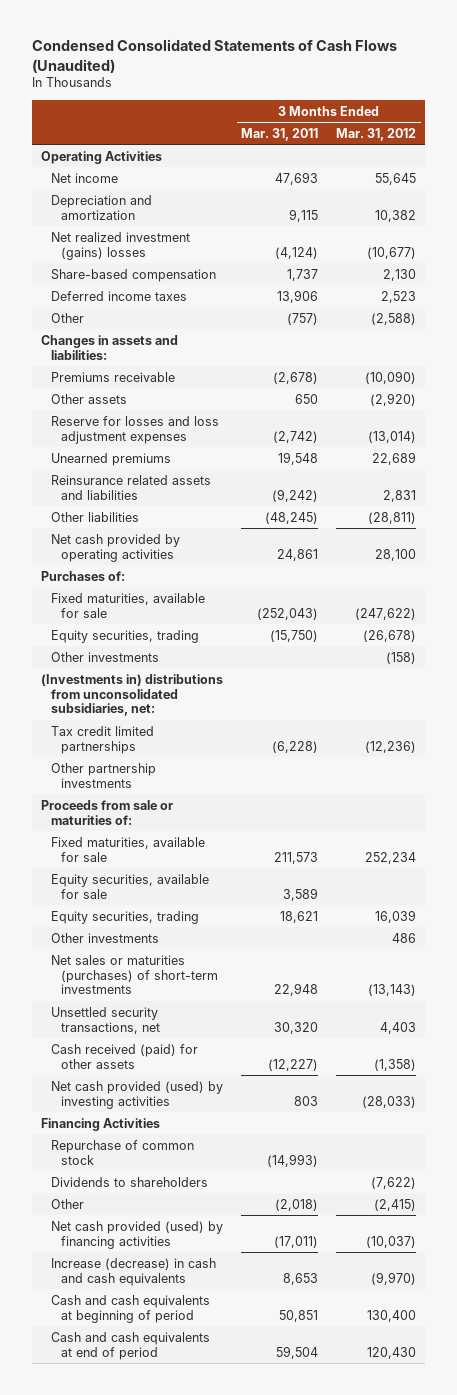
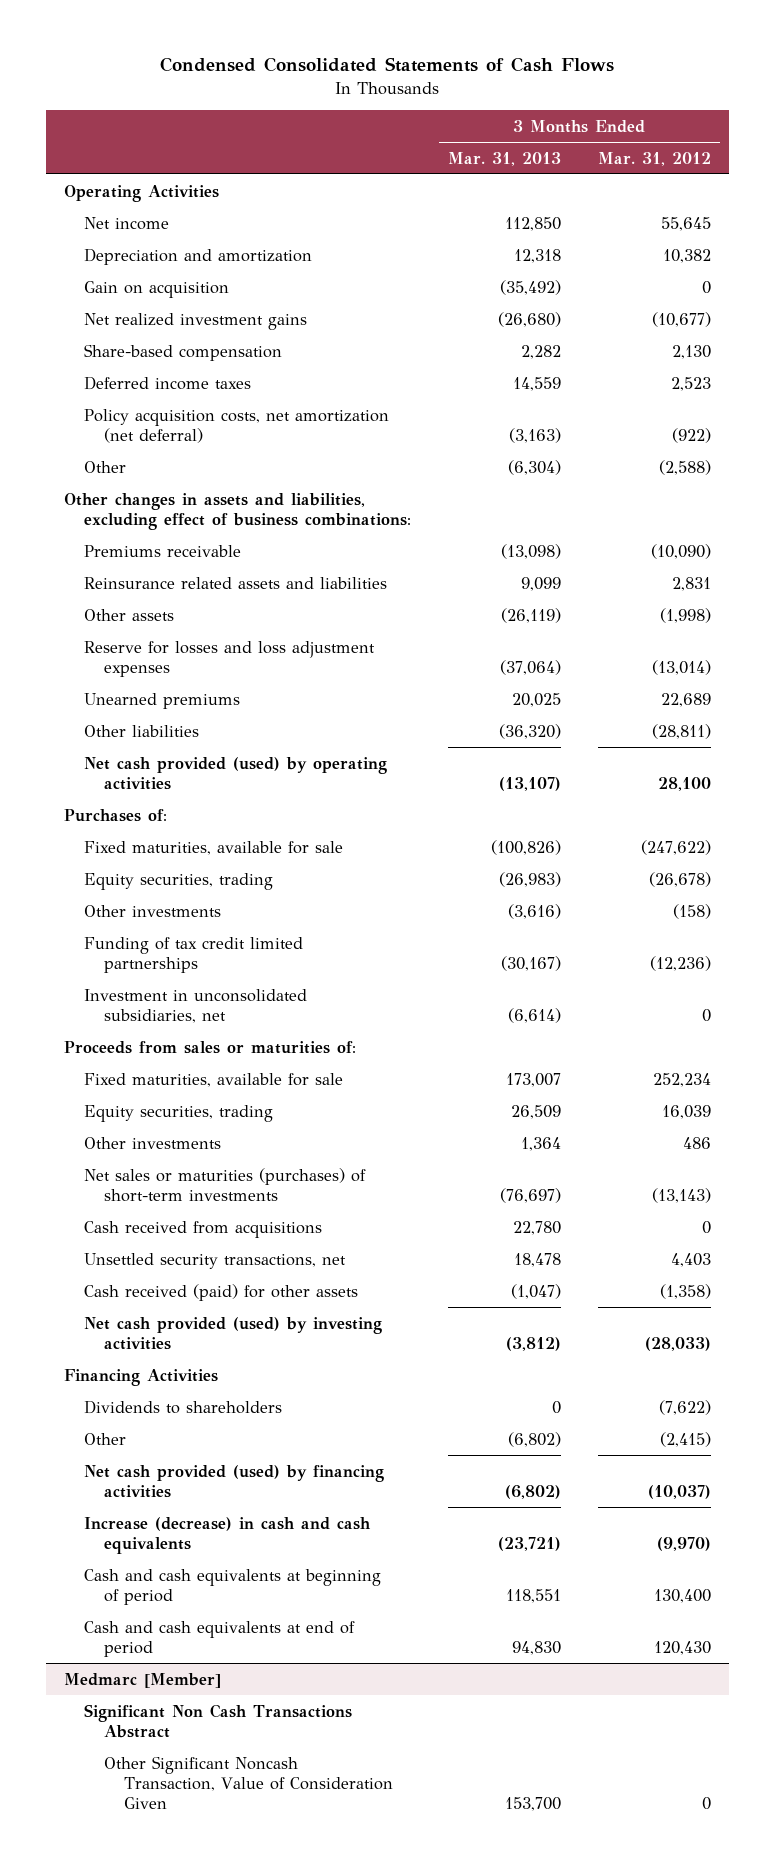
- Condensed Consolidated Statements of Cash Flows (Unaudited)
+ Condensed Consolidated Statements of Cash Flows
- | 3 Months Ended Mar. 31, 2011 | 3 Months Ended Mar. 31, 2012
+ | 3 Months Ended Mar. 31, 2013 | 3 Months Ended Mar. 31, 2012
- Net realized investment (gains) losses | (4,124) | (10,677)
+ Gain on acquisition | (35,492) | 0
+ Net realized investment gains | (26,680) | (10,677)
+ Policy acquisition costs, net amortization (net deferral) | (3,163) | (922)
- Changes in assets and liabilities:
+ Other changes in assets and liabilities, excluding effect of business combinations:
- Other assets | 650 | (2,920)
moved up: Reinsurance related assets and liabilities | 9,099 | 2,831
+ Other assets | (26,119) | (1,998)
- Net cash provided by operating activities | 24,861 | 28,100
+ Net cash provided (used) by operating activities | (13,107) | 28,100
- (Investments in) distributions from unconsolidated subsidiaries, net:
- Tax credit limited partnerships | (6,228) | (12,236)
- Other partnership investments
- Proceeds from sale or maturities of:
+ Funding of tax credit limited partnerships | (30,167) | (12,236)
+ Investment in unconsolidated subsidiaries, net | (6,614) | 0
+ Proceeds from sales or maturities of:
- Equity securities, available for sale | 3,589 |
+ Cash received from acquisitions | 22,780 | 0
- Repurchase of common stock | (14,993) |
+ Medmarc [Member]
+ Significant Non Cash Transactions Abstract
+ Other Significant Noncash Transaction, Value of Consideration Given | 153,700 | 0

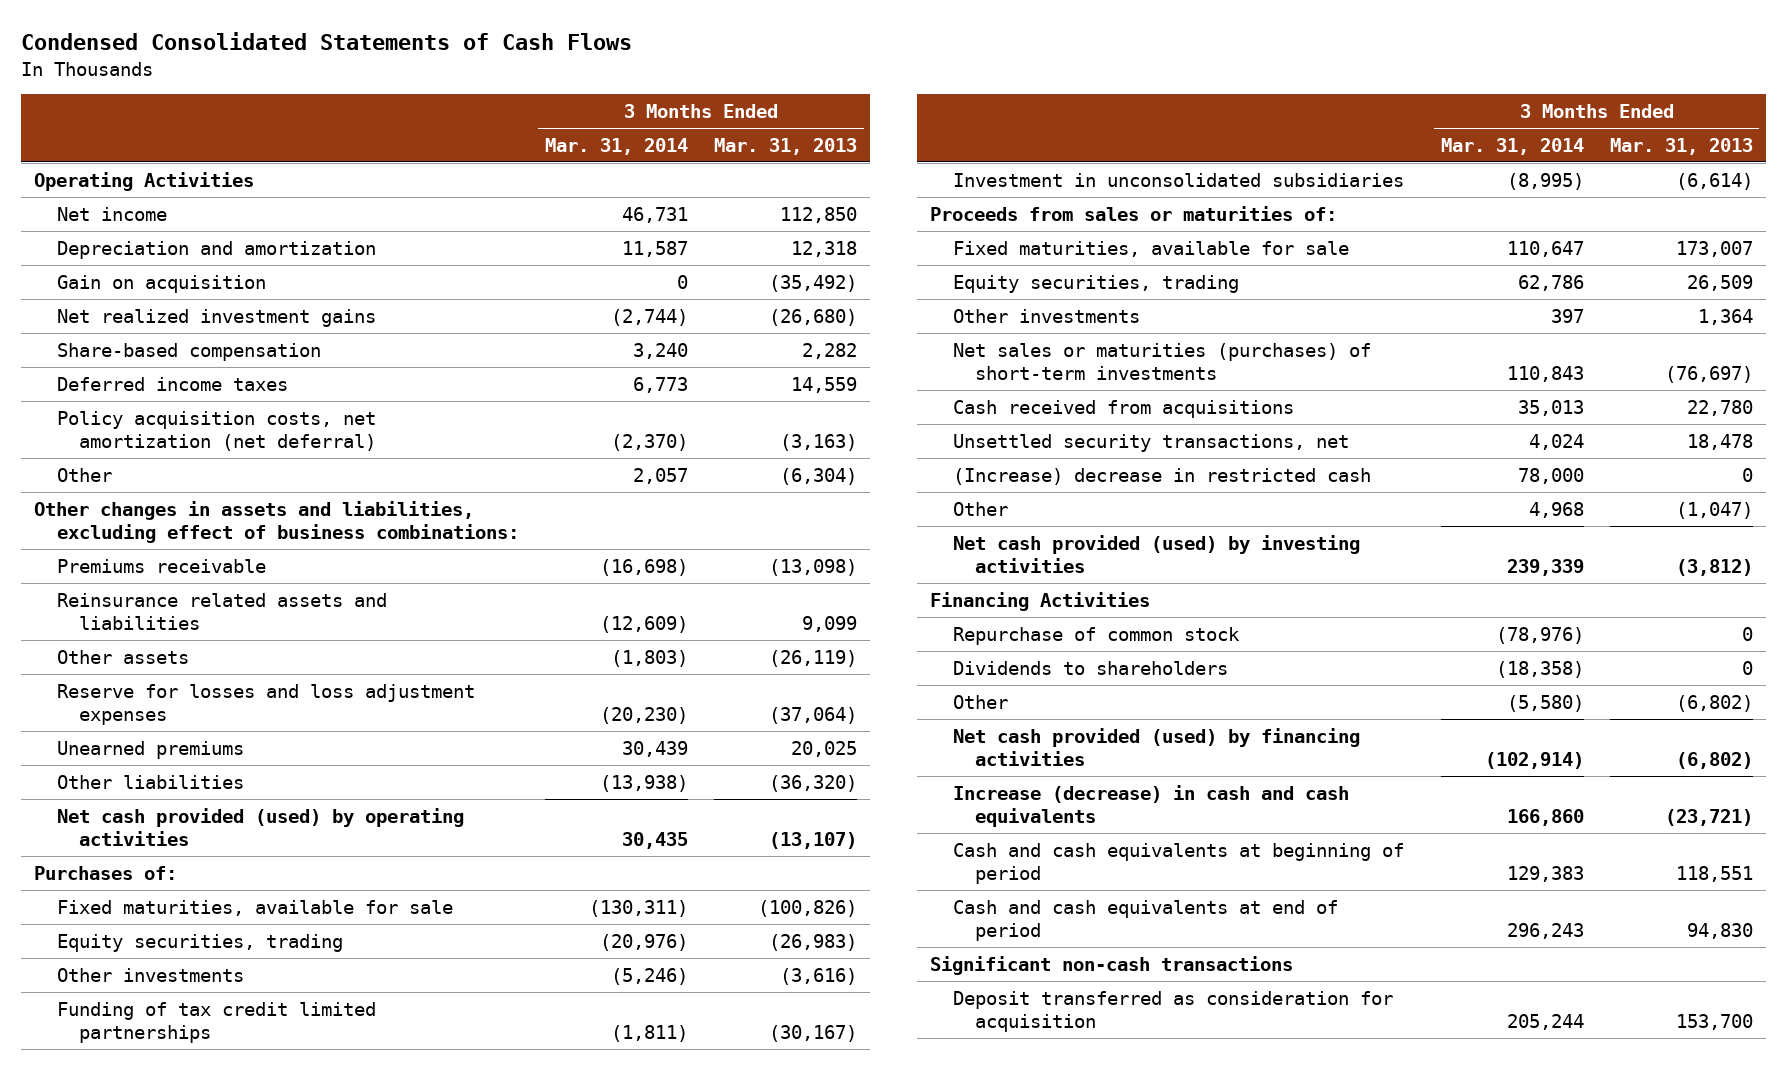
- | 3 Months Ended Mar. 31, 2013 | 3 Months Ended Mar. 31, 2012
+ | 3 Months Ended Mar. 31, 2014 | 3 Months Ended Mar. 31, 2013
- Investment in unconsolidated subsidiaries, net | (6,614) | 0
+ Investment in unconsolidated subsidiaries | (8,995) | (6,614)
- Cash received (paid) for other assets | (1,047) | (1,358)
+ (Increase) decrease in restricted cash | 78,000 | 0
+ Other | 4,968 | (1,047)
+ Repurchase of common stock | (78,976) | 0
- Medmarc [Member]
- Significant Non Cash Transactions Abstract
- Other Significant Noncash Transaction, Value of Consideration Given | 153,700 | 0
+ Significant non-cash transactions
+ Deposit transferred as consideration for acquisition | 205,244 | 153,700

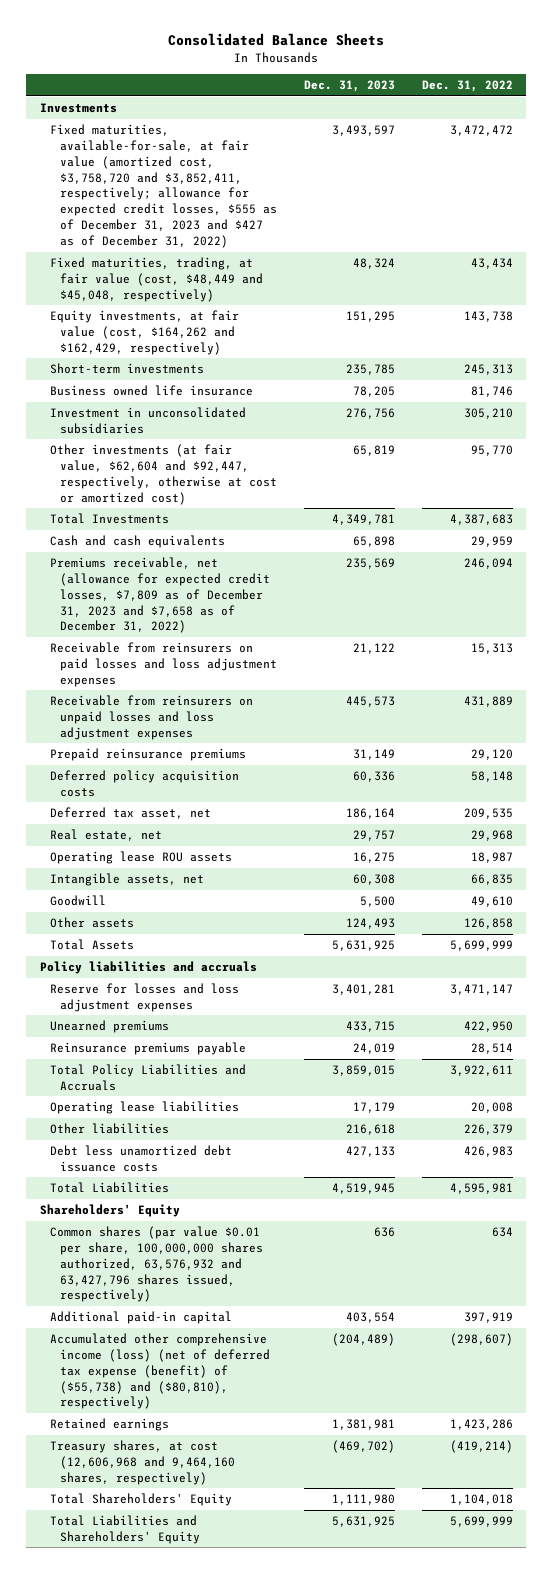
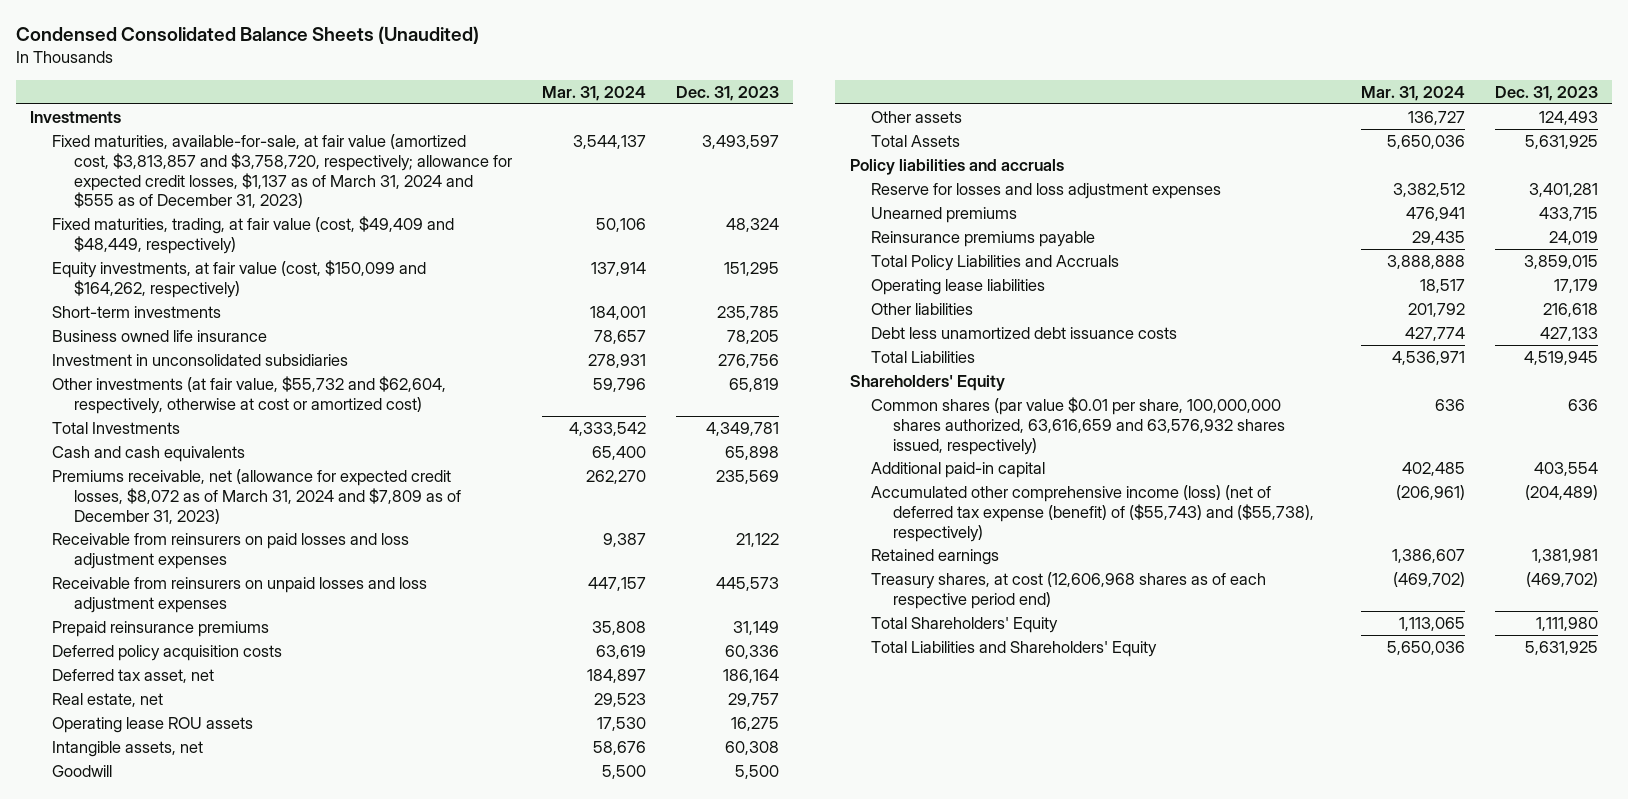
- Consolidated Balance Sheets
+ Condensed Consolidated Balance Sheets (Unaudited)
- | Dec. 31, 2023 | Dec. 31, 2022
+ | Mar. 31, 2024 | Dec. 31, 2023
- Fixed maturities, available-for-sale, at fair value (amortized cost, $3,758,720 and $3,852,411, respectively; allowance for expected credit losses, $555 as of December 31, 2023 and $427 as of December 31, 2022) | 3,493,597 | 3,472,472
- Fixed maturities, trading, at fair value (cost, $48,449 and $45,048, respectively) | 48,324 | 43,434
- Equity investments, at fair value (cost, $164,262 and $162,429, respectively) | 151,295 | 143,738
+ Fixed maturities, available-for-sale, at fair value (amortized cost, $3,813,857 and $3,758,720, respectively; allowance for expected credit losses, $1,137 as of March 31, 2024 and $555 as of December 31, 2023) | 3,544,137 | 3,493,597
+ Fixed maturities, trading, at fair value (cost, $49,409 and $48,449, respectively) | 50,106 | 48,324
+ Equity investments, at fair value (cost, $150,099 and $164,262, respectively) | 137,914 | 151,295
- Other investments (at fair value, $62,604 and $92,447, respectively, otherwise at cost or amortized cost) | 65,819 | 95,770
+ Other investments (at fair value, $55,732 and $62,604, respectively, otherwise at cost or amortized cost) | 59,796 | 65,819
- Premiums receivable, net (allowance for expected credit losses, $7,809 as of December 31, 2023 and $7,658 as of December 31, 2022) | 235,569 | 246,094
+ Premiums receivable, net (allowance for expected credit losses, $8,072 as of March 31, 2024 and $7,809 as of December 31, 2023) | 262,270 | 235,569
- Common shares (par value $0.01 per share, 100,000,000 shares authorized, 63,576,932 and 63,427,796 shares issued, respectively) | 636 | 634
+ Common shares (par value $0.01 per share, 100,000,000 shares authorized, 63,616,659 and 63,576,932 shares issued, respectively) | 636 | 636
- Accumulated other comprehensive income (loss) (net of deferred tax expense (benefit) of ($55,738) and ($80,810), respectively) | (204,489) | (298,607)
+ Accumulated other comprehensive income (loss) (net of deferred tax expense (benefit) of ($55,743) and ($55,738), respectively) | (206,961) | (204,489)
- Treasury shares, at cost (12,606,968 and 9,464,160 shares, respectively) | (469,702) | (419,214)
+ Treasury shares, at cost (12,606,968 shares as of each respective period end) | (469,702) | (469,702)

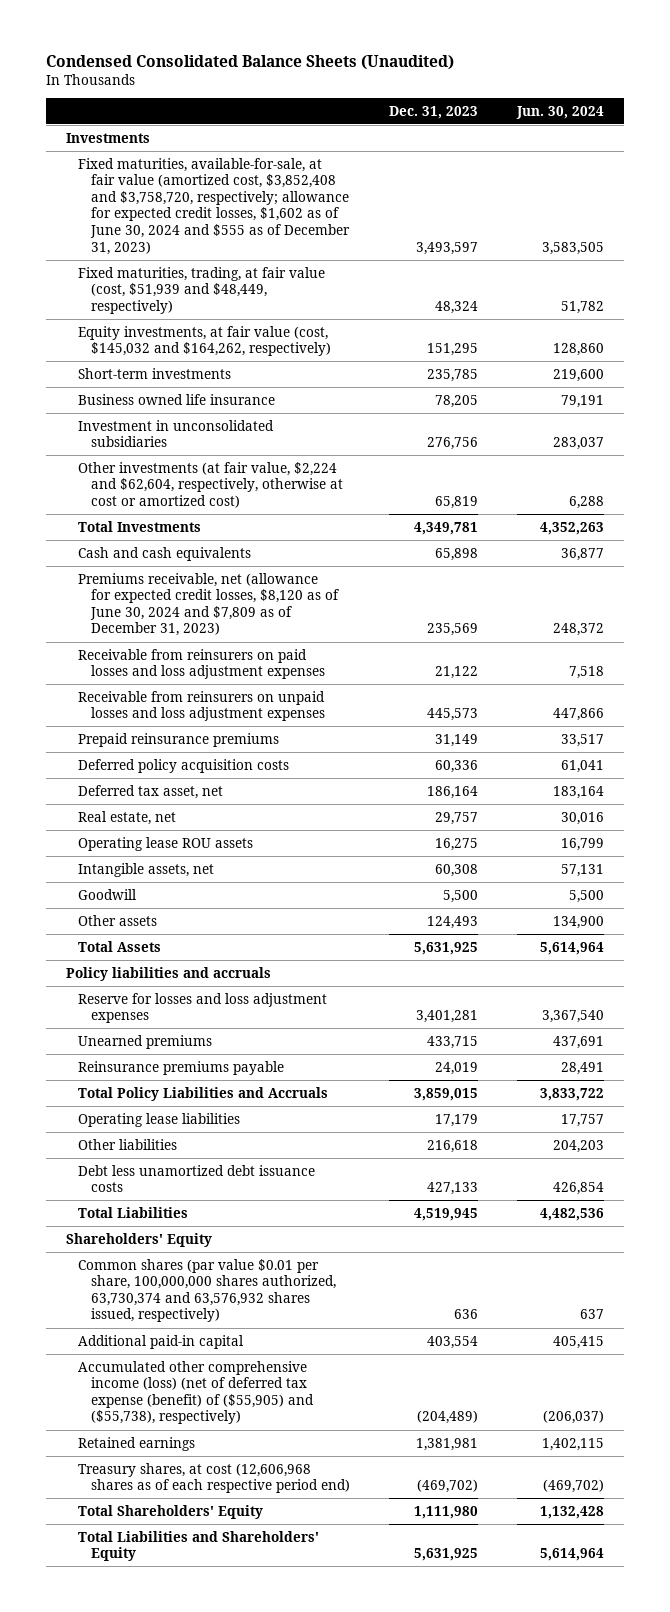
- | Mar. 31, 2024 | Dec. 31, 2023
+ | Dec. 31, 2023 | Jun. 30, 2024
- Fixed maturities, available-for-sale, at fair value (amortized cost, $3,813,857 and $3,758,720, respectively; allowance for expected credit losses, $1,137 as of March 31, 2024 and $555 as of December 31, 2023) | 3,544,137 | 3,493,597
- Fixed maturities, trading, at fair value (cost, $49,409 and $48,449, respectively) | 50,106 | 48,324
- Equity investments, at fair value (cost, $150,099 and $164,262, respectively) | 137,914 | 151,295
+ Fixed maturities, available-for-sale, at fair value (amortized cost, $3,852,408 and $3,758,720, respectively; allowance for expected credit losses, $1,602 as of June 30, 2024 and $555 as of December 31, 2023) | 3,493,597 | 3,583,505
+ Fixed maturities, trading, at fair value (cost, $51,939 and $48,449, respectively) | 48,324 | 51,782
+ Equity investments, at fair value (cost, $145,032 and $164,262, respectively) | 151,295 | 128,860
- Other investments (at fair value, $55,732 and $62,604, respectively, otherwise at cost or amortized cost) | 59,796 | 65,819
+ Other investments (at fair value, $2,224 and $62,604, respectively, otherwise at cost or amortized cost) | 65,819 | 6,288
- Premiums receivable, net (allowance for expected credit losses, $8,072 as of March 31, 2024 and $7,809 as of December 31, 2023) | 262,270 | 235,569
+ Premiums receivable, net (allowance for expected credit losses, $8,120 as of June 30, 2024 and $7,809 as of December 31, 2023) | 235,569 | 248,372
- Common shares (par value $0.01 per share, 100,000,000 shares authorized, 63,616,659 and 63,576,932 shares issued, respectively) | 636 | 636
+ Common shares (par value $0.01 per share, 100,000,000 shares authorized, 63,730,374 and 63,576,932 shares issued, respectively) | 636 | 637
- Accumulated other comprehensive income (loss) (net of deferred tax expense (benefit) of ($55,743) and ($55,738), respectively) | (206,961) | (204,489)
+ Accumulated other comprehensive income (loss) (net of deferred tax expense (benefit) of ($55,905) and ($55,738), respectively) | (204,489) | (206,037)

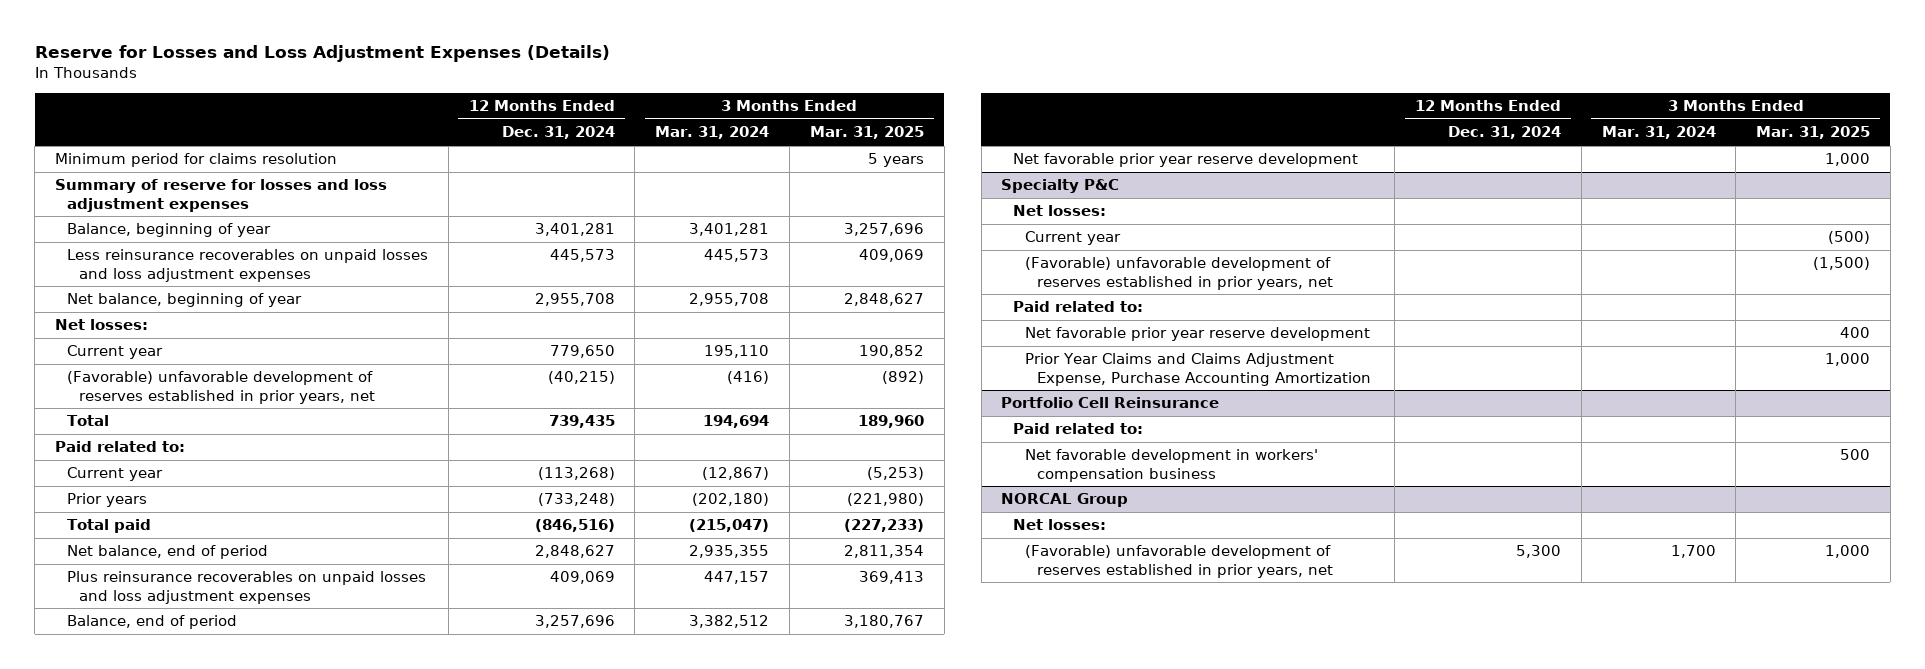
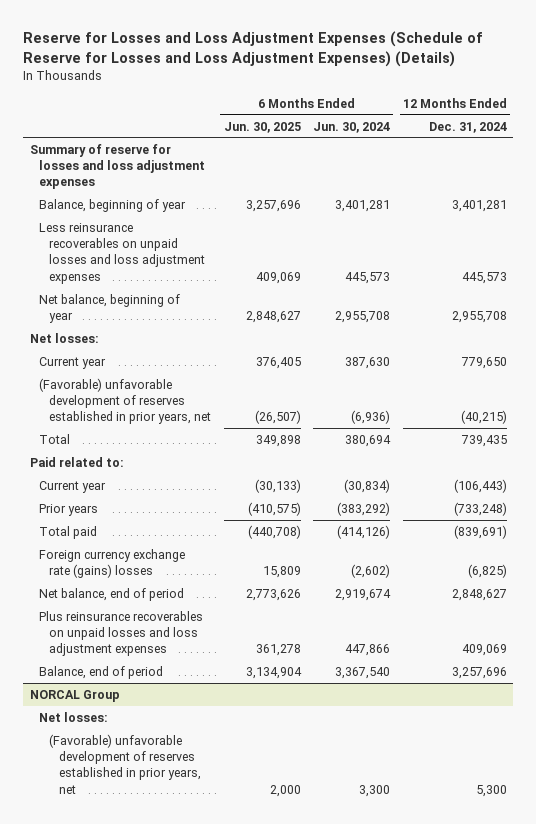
- Reserve for Losses and Loss Adjustment Expenses (Details)
+ Reserve for Losses and Loss Adjustment Expenses (Schedule of Reserve for Losses and Loss Adjustment Expenses) (Details)
- | 12 Months Ended Dec. 31, 2024 | 3 Months Ended Mar. 31, 2024 | 3 Months Ended Mar. 31, 2025
+ | 6 Months Ended Jun. 30, 2025 | 6 Months Ended Jun. 30, 2024 | 12 Months Ended Dec. 31, 2024
- Minimum period for claims resolution | | | 5 years
- Current year | (113,268) | (12,867) | (5,253)
+ Current year | (30,133) | (30,834) | (106,443)
- Total paid | (846,516) | (215,047) | (227,233)
+ Total paid | (440,708) | (414,126) | (839,691)
+ Foreign currency exchange rate (gains) losses | 15,809 | (2,602) | (6,825)
- Net favorable prior year reserve development | | | 1,000
- Specialty P&C
- Net losses:
- Current year | | | (500)
- (Favorable) unfavorable development of reserves established in prior years, net | | | (1,500)
- Paid related to:
- Net favorable prior year reserve development | | | 400
- Prior Year Claims and Claims Adjustment Expense, Purchase Accounting Amortization | | | 1,000
- Portfolio Cell Reinsurance
- Paid related to:
- Net favorable development in workers' compensation business | | | 500

